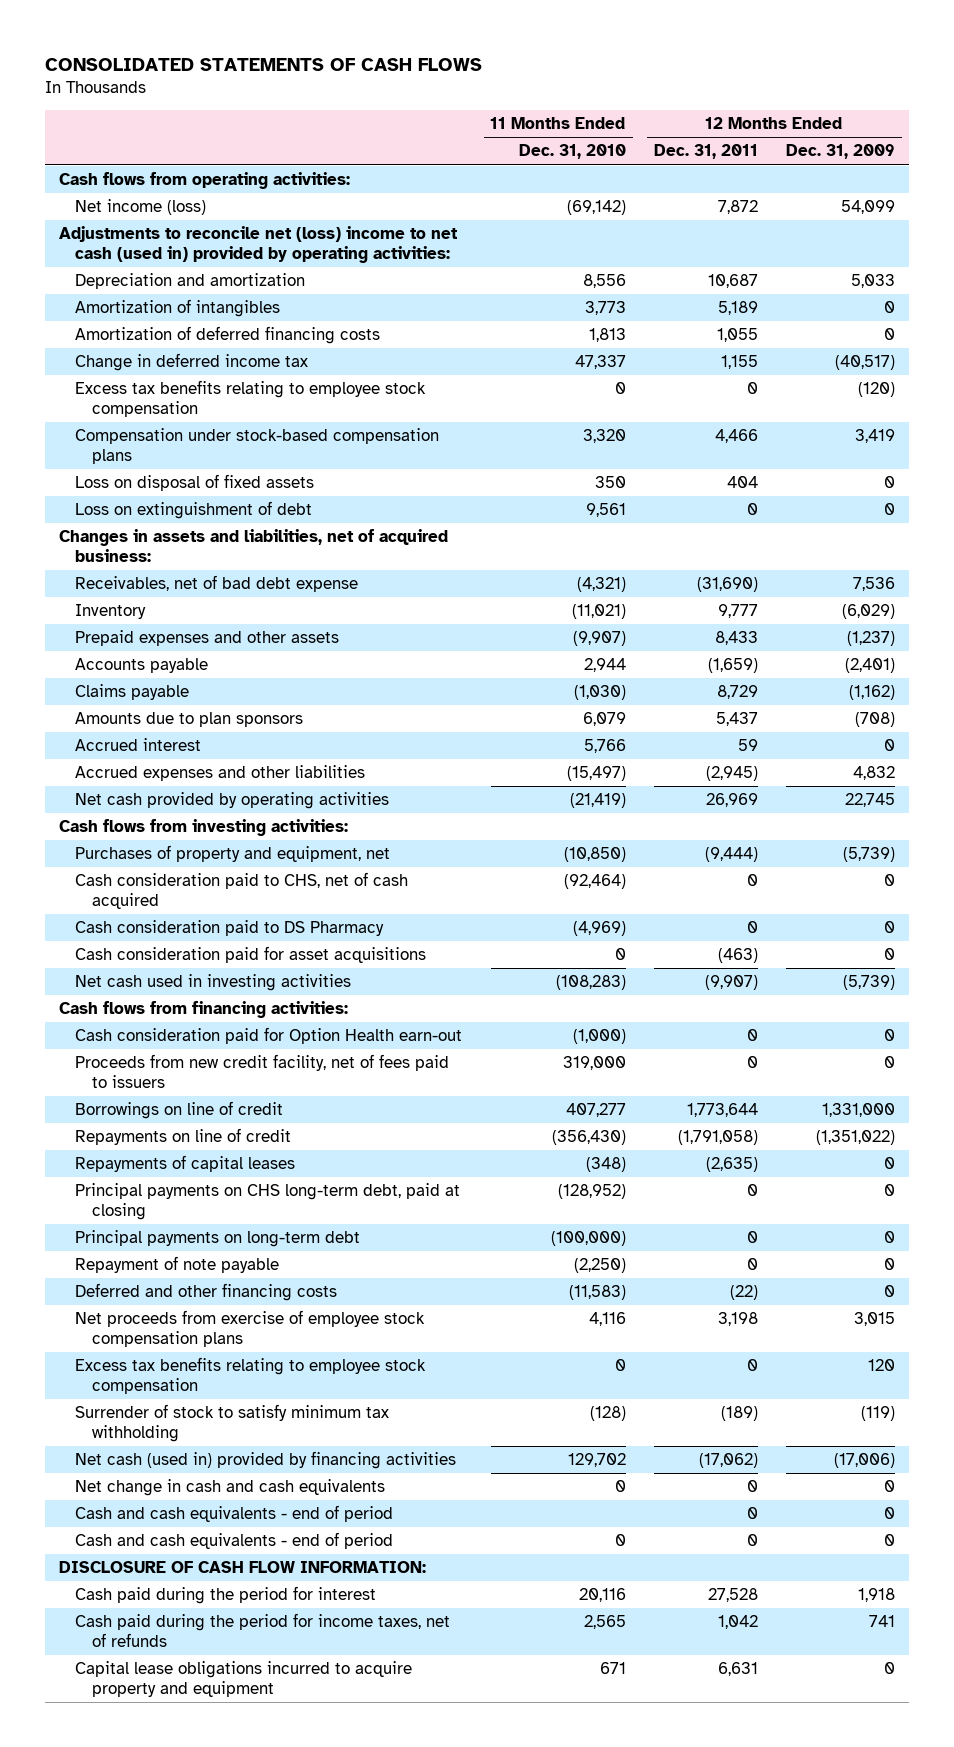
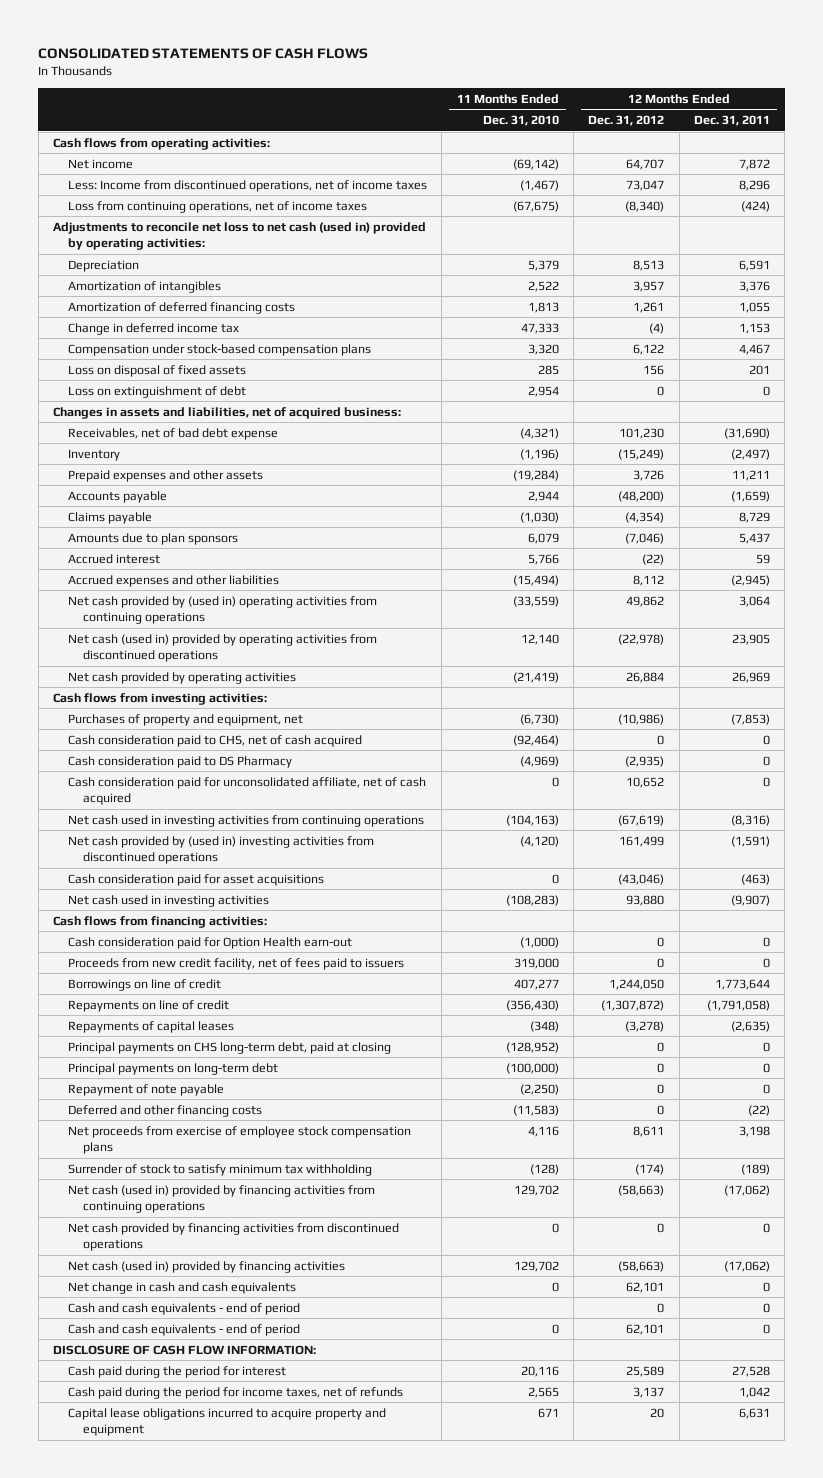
- | 11 Months Ended Dec. 31, 2010 | 12 Months Ended Dec. 31, 2011 | 12 Months Ended Dec. 31, 2009
+ | 11 Months Ended Dec. 31, 2010 | 12 Months Ended Dec. 31, 2012 | 12 Months Ended Dec. 31, 2011
- Net income (loss) | (69,142) | 7,872 | 54,099
- Adjustments to reconcile net (loss) income to net cash (used in) provided by operating activities:
- Depreciation and amortization | 8,556 | 10,687 | 5,033
- Amortization of intangibles | 3,773 | 5,189 | 0
+ Net income | (69,142) | 64,707 | 7,872
+ Less: Income from discontinued operations, net of income taxes | (1,467) | 73,047 | 8,296
+ Loss from continuing operations, net of income taxes | (67,675) | (8,340) | (424)
+ Adjustments to reconcile net loss to net cash (used in) provided by operating activities:
+ Depreciation | 5,379 | 8,513 | 6,591
+ Amortization of intangibles | 2,522 | 3,957 | 3,376
- Change in deferred income tax | 47,337 | 1,155 | (40,517)
- Excess tax benefits relating to employee stock compensation | 0 | 0 | (120)
- Compensation under stock-based compensation plans | 3,320 | 4,466 | 3,419
- Loss on disposal of fixed assets | 350 | 404 | 0
- Loss on extinguishment of debt | 9,561 | 0 | 0
+ Change in deferred income tax | 47,333 | (4) | 1,153
+ Compensation under stock-based compensation plans | 3,320 | 6,122 | 4,467
+ Loss on disposal of fixed assets | 285 | 156 | 201
+ Loss on extinguishment of debt | 2,954 | 0 | 0
- Inventory | (11,021) | 9,777 | (6,029)
- Prepaid expenses and other assets | (9,907) | 8,433 | (1,237)
+ Inventory | (1,196) | (15,249) | (2,497)
+ Prepaid expenses and other assets | (19,284) | 3,726 | 11,211
- Accrued expenses and other liabilities | (15,497) | (2,945) | 4,832
+ Accrued expenses and other liabilities | (15,494) | 8,112 | (2,945)
+ Net cash provided by (used in) operating activities from continuing operations | (33,559) | 49,862 | 3,064
+ Net cash (used in) provided by operating activities from discontinued operations | 12,140 | (22,978) | 23,905
- Purchases of property and equipment, net | (10,850) | (9,444) | (5,739)
+ Purchases of property and equipment, net | (6,730) | (10,986) | (7,853)
+ Cash consideration paid for unconsolidated affiliate, net of cash acquired | 0 | 10,652 | 0
+ Net cash used in investing activities from continuing operations | (104,163) | (67,619) | (8,316)
+ Net cash provided by (used in) investing activities from discontinued operations | (4,120) | 161,499 | (1,591)
- Excess tax benefits relating to employee stock compensation | 0 | 0 | 120
+ Net cash (used in) provided by financing activities from continuing operations | 129,702 | (58,663) | (17,062)
+ Net cash provided by financing activities from discontinued operations | 0 | 0 | 0

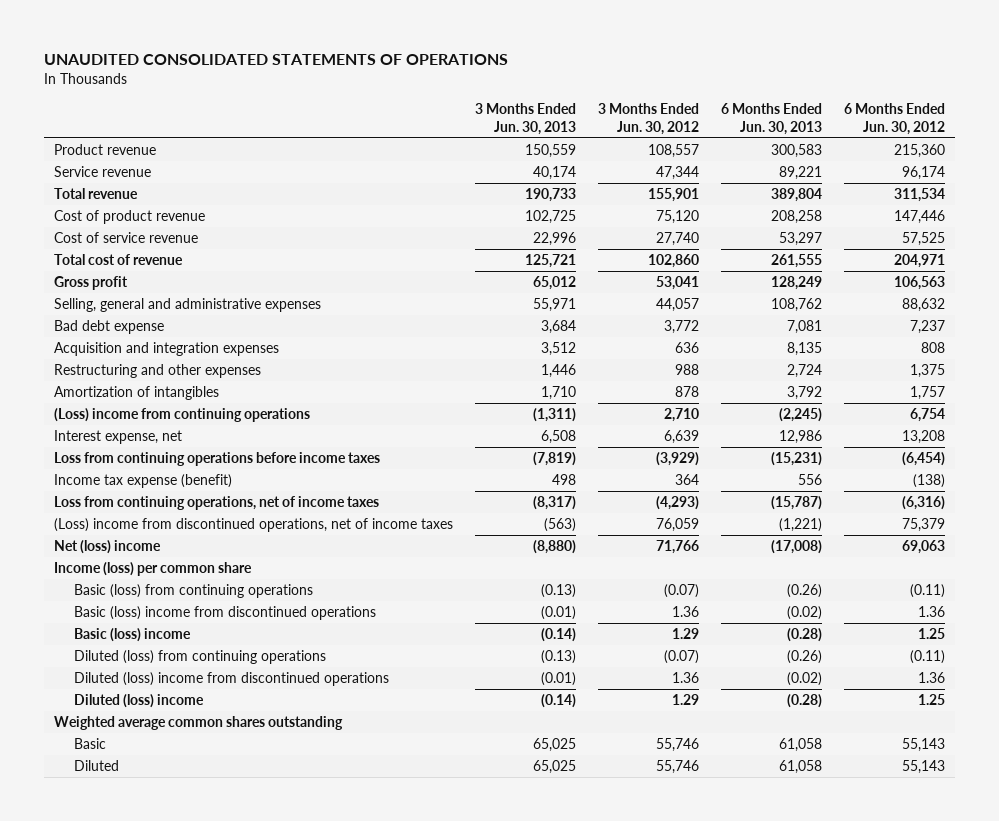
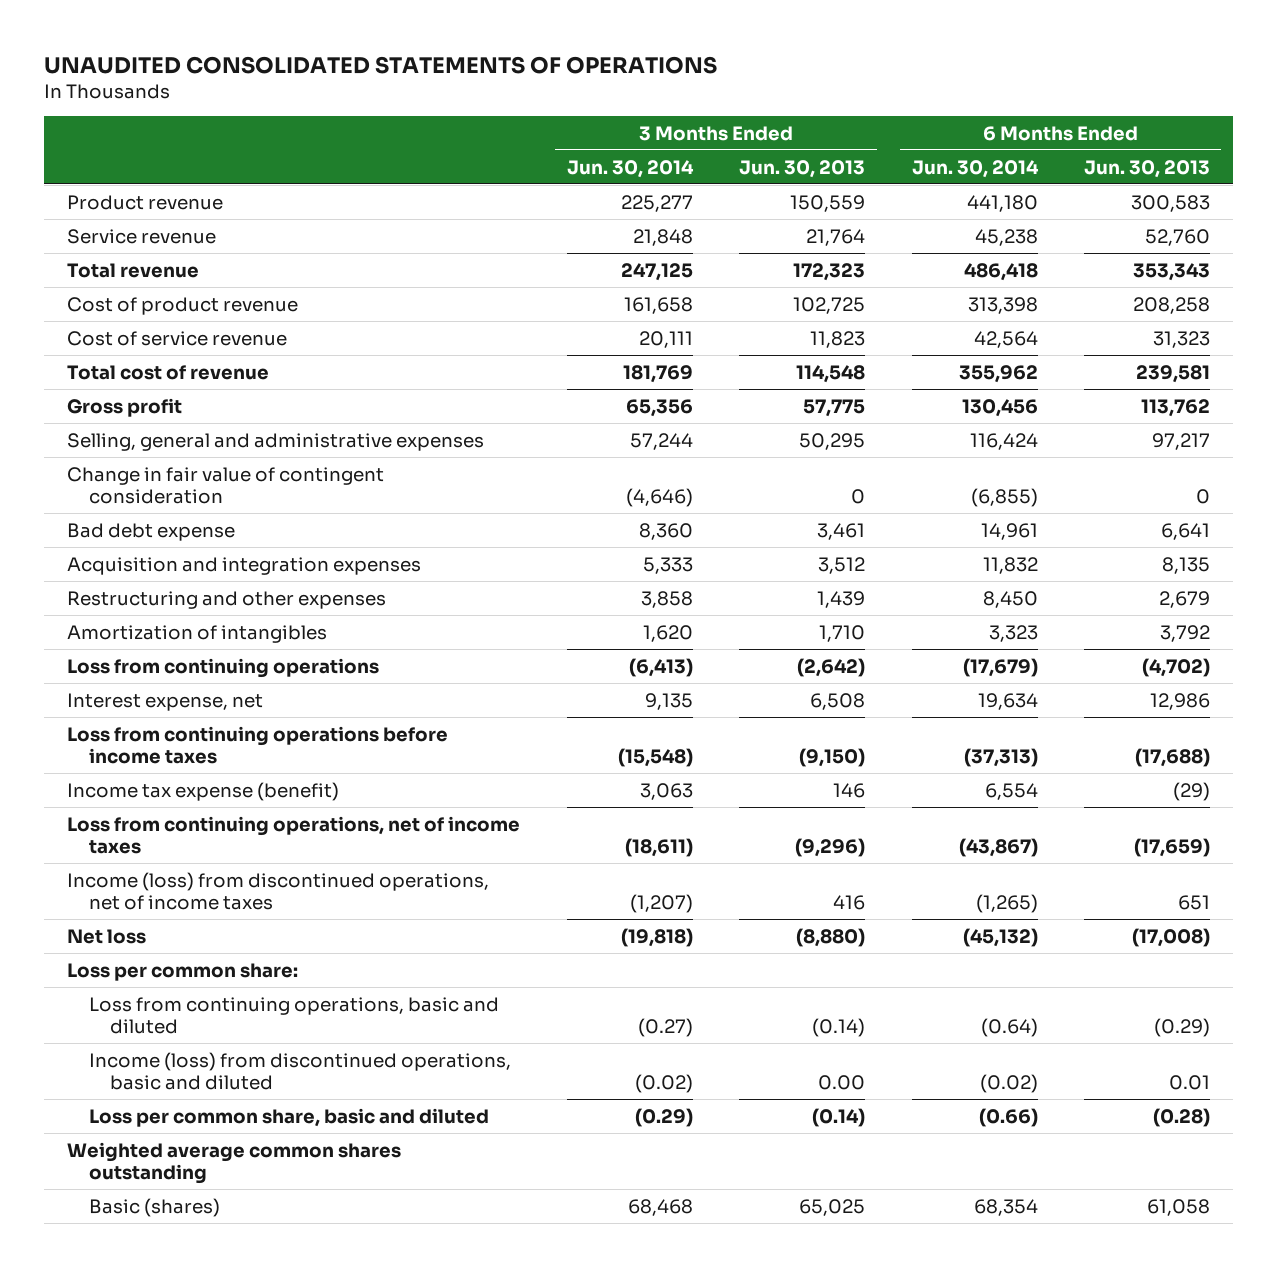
- | 3 Months Ended Jun. 30, 2013 | 3 Months Ended Jun. 30, 2012 | 6 Months Ended Jun. 30, 2013 | 6 Months Ended Jun. 30, 2012
+ | 3 Months Ended Jun. 30, 2014 | 3 Months Ended Jun. 30, 2013 | 6 Months Ended Jun. 30, 2014 | 6 Months Ended Jun. 30, 2013
- Service revenue | 40,174 | 47,344 | 89,221 | 96,174
- Total revenue | 190,733 | 155,901 | 389,804 | 311,534
+ Service revenue | 21,848 | 21,764 | 45,238 | 52,760
+ Total revenue | 247,125 | 172,323 | 486,418 | 353,343
- Cost of service revenue | 22,996 | 27,740 | 53,297 | 57,525
- Total cost of revenue | 125,721 | 102,860 | 261,555 | 204,971
- Gross profit | 65,012 | 53,041 | 128,249 | 106,563
- Selling, general and administrative expenses | 55,971 | 44,057 | 108,762 | 88,632
- Bad debt expense | 3,684 | 3,772 | 7,081 | 7,237
+ Cost of service revenue | 20,111 | 11,823 | 42,564 | 31,323
+ Total cost of revenue | 181,769 | 114,548 | 355,962 | 239,581
+ Gross profit | 65,356 | 57,775 | 130,456 | 113,762
+ Selling, general and administrative expenses | 57,244 | 50,295 | 116,424 | 97,217
+ Change in fair value of contingent consideration | (4,646) | 0 | (6,855) | 0
+ Bad debt expense | 8,360 | 3,461 | 14,961 | 6,641
- Restructuring and other expenses | 1,446 | 988 | 2,724 | 1,375
+ Restructuring and other expenses | 3,858 | 1,439 | 8,450 | 2,679
- (Loss) income from continuing operations | (1,311) | 2,710 | (2,245) | 6,754
+ Loss from continuing operations | (6,413) | (2,642) | (17,679) | (4,702)
- Loss from continuing operations before income taxes | (7,819) | (3,929) | (15,231) | (6,454)
- Income tax expense (benefit) | 498 | 364 | 556 | (138)
- Loss from continuing operations, net of income taxes | (8,317) | (4,293) | (15,787) | (6,316)
- (Loss) income from discontinued operations, net of income taxes | (563) | 76,059 | (1,221) | 75,379
- Net (loss) income | (8,880) | 71,766 | (17,008) | 69,063
- Income (loss) per common share
- Basic (loss) from continuing operations | (0.13) | (0.07) | (0.26) | (0.11)
- Basic (loss) income from discontinued operations | (0.01) | 1.36 | (0.02) | 1.36
- Basic (loss) income | (0.14) | 1.29 | (0.28) | 1.25
- Diluted (loss) from continuing operations | (0.13) | (0.07) | (0.26) | (0.11)
- Diluted (loss) income from discontinued operations | (0.01) | 1.36 | (0.02) | 1.36
- Diluted (loss) income | (0.14) | 1.29 | (0.28) | 1.25
+ Loss from continuing operations before income taxes | (15,548) | (9,150) | (37,313) | (17,688)
+ Income tax expense (benefit) | 3,063 | 146 | 6,554 | (29)
+ Loss from continuing operations, net of income taxes | (18,611) | (9,296) | (43,867) | (17,659)
+ Income (loss) from discontinued operations, net of income taxes | (1,207) | 416 | (1,265) | 651
+ Net loss | (19,818) | (8,880) | (45,132) | (17,008)
+ Loss per common share:
+ Loss from continuing operations, basic and diluted | (0.27) | (0.14) | (0.64) | (0.29)
+ Income (loss) from discontinued operations, basic and diluted | (0.02) | 0.00 | (0.02) | 0.01
+ Loss per common share, basic and diluted | (0.29) | (0.14) | (0.66) | (0.28)
- Basic | 65,025 | 55,746 | 61,058 | 55,143
- Diluted | 65,025 | 55,746 | 61,058 | 55,143
+ Basic (shares) | 68,468 | 65,025 | 68,354 | 61,058

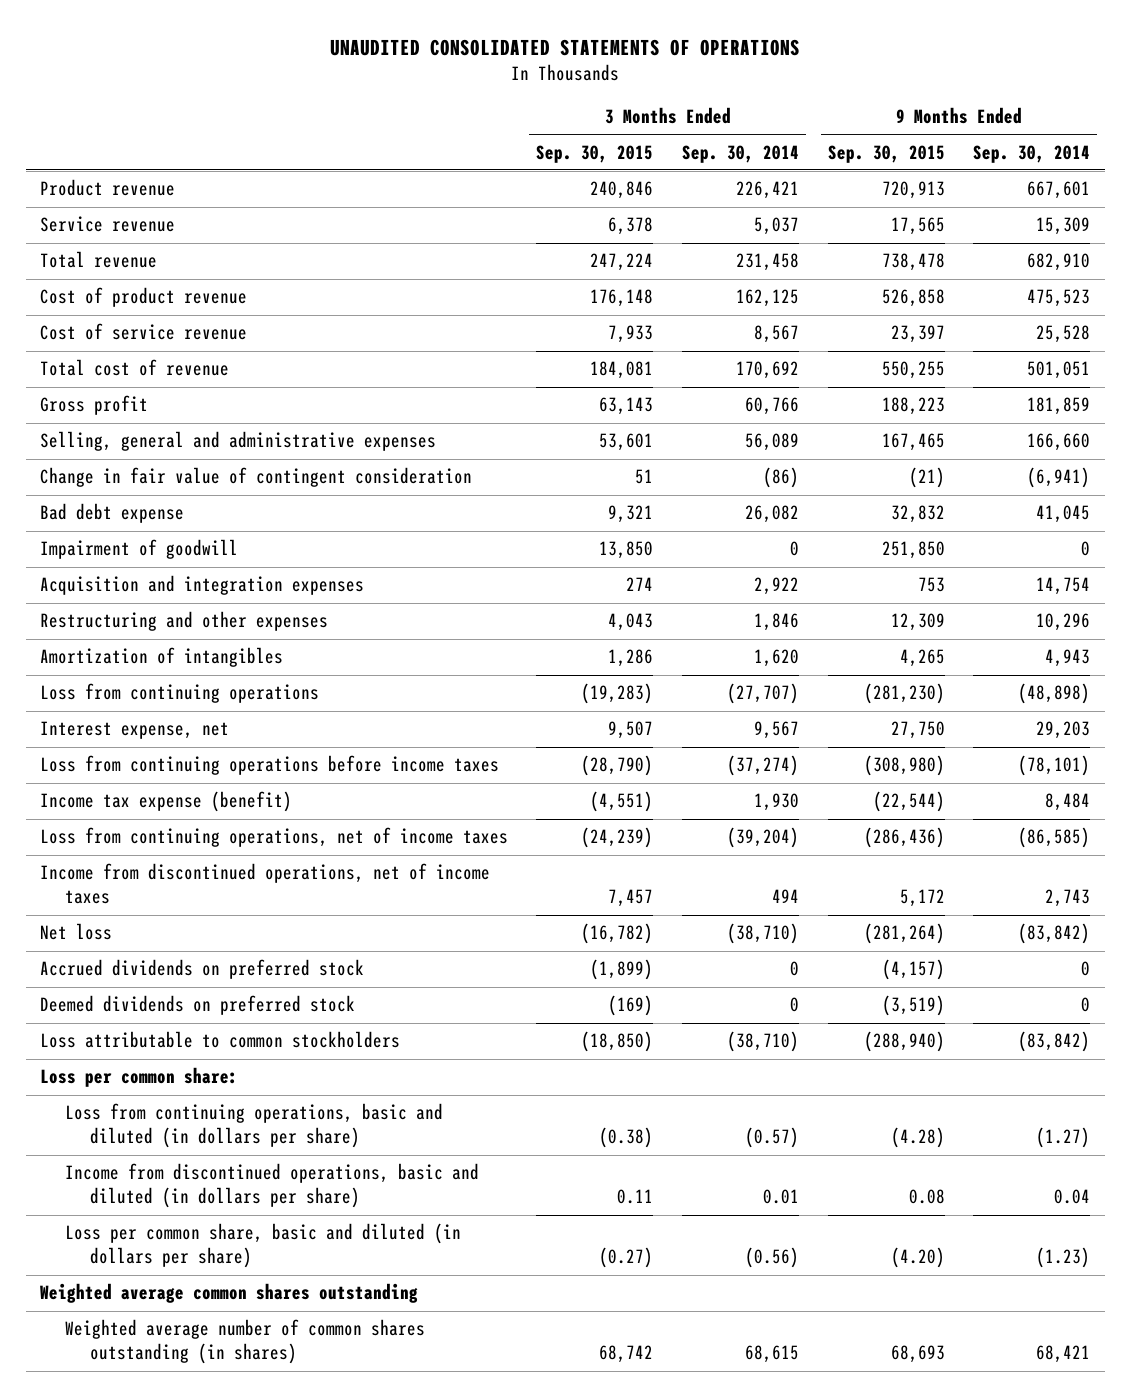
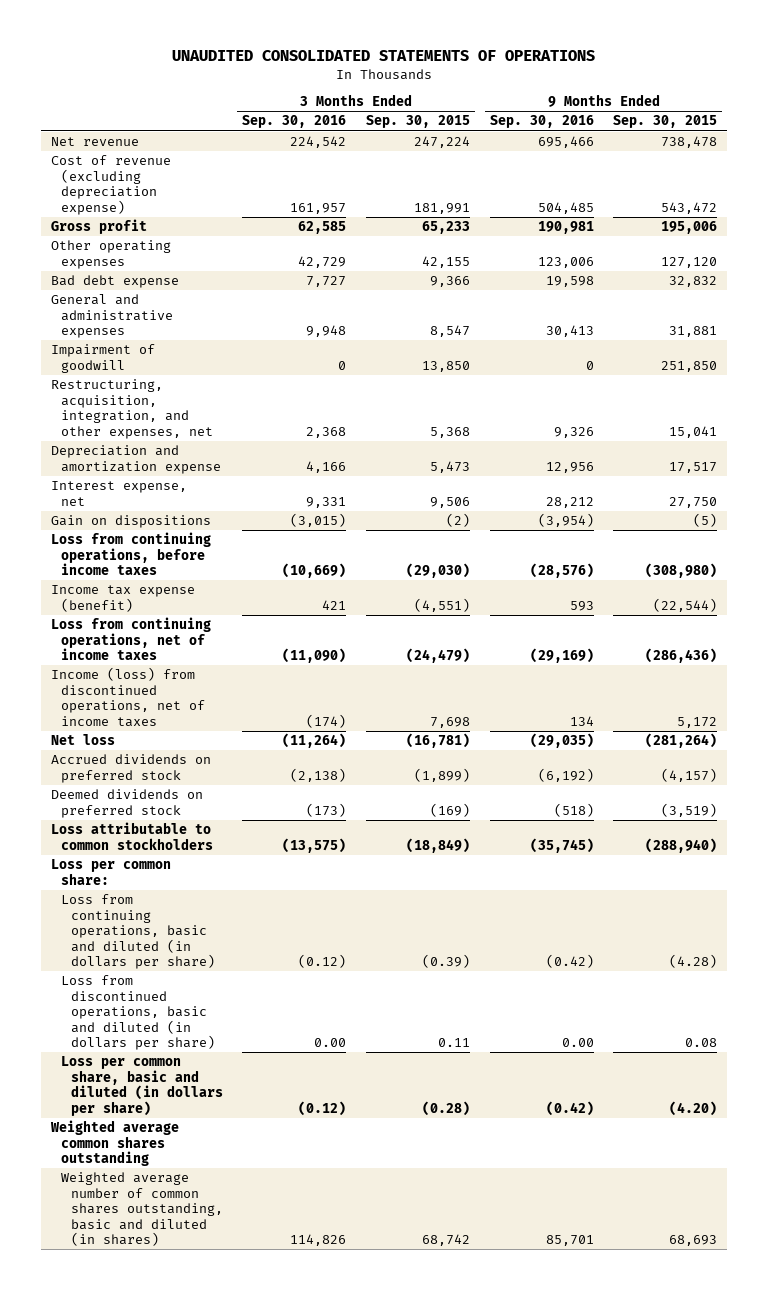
- | 3 Months Ended Sep. 30, 2015 | 3 Months Ended Sep. 30, 2014 | 9 Months Ended Sep. 30, 2015 | 9 Months Ended Sep. 30, 2014
+ | 3 Months Ended Sep. 30, 2016 | 3 Months Ended Sep. 30, 2015 | 9 Months Ended Sep. 30, 2016 | 9 Months Ended Sep. 30, 2015
- Product revenue | 240,846 | 226,421 | 720,913 | 667,601
- Service revenue | 6,378 | 5,037 | 17,565 | 15,309
- Total revenue | 247,224 | 231,458 | 738,478 | 682,910
- Cost of product revenue | 176,148 | 162,125 | 526,858 | 475,523
- Cost of service revenue | 7,933 | 8,567 | 23,397 | 25,528
- Total cost of revenue | 184,081 | 170,692 | 550,255 | 501,051
- Gross profit | 63,143 | 60,766 | 188,223 | 181,859
- Selling, general and administrative expenses | 53,601 | 56,089 | 167,465 | 166,660
- Change in fair value of contingent consideration | 51 | (86) | (21) | (6,941)
- Bad debt expense | 9,321 | 26,082 | 32,832 | 41,045
+ Net revenue | 224,542 | 247,224 | 695,466 | 738,478
+ Cost of revenue (excluding depreciation expense) | 161,957 | 181,991 | 504,485 | 543,472
+ Gross profit | 62,585 | 65,233 | 190,981 | 195,006
+ Other operating expenses | 42,729 | 42,155 | 123,006 | 127,120
+ Bad debt expense | 7,727 | 9,366 | 19,598 | 32,832
+ General and administrative expenses | 9,948 | 8,547 | 30,413 | 31,881
- Acquisition and integration expenses | 274 | 2,922 | 753 | 14,754
- Restructuring and other expenses | 4,043 | 1,846 | 12,309 | 10,296
- Amortization of intangibles | 1,286 | 1,620 | 4,265 | 4,943
- Loss from continuing operations | (19,283) | (27,707) | (281,230) | (48,898)
- Interest expense, net | 9,507 | 9,567 | 27,750 | 29,203
- Loss from continuing operations before income taxes | (28,790) | (37,274) | (308,980) | (78,101)
+ Restructuring, acquisition, integration, and other expenses, net | 2,368 | 5,368 | 9,326 | 15,041
+ Depreciation and amortization expense | 4,166 | 5,473 | 12,956 | 17,517
+ Interest expense, net | 9,331 | 9,506 | 28,212 | 27,750
+ Gain on dispositions | (3,015) | (2) | (3,954) | (5)
+ Loss from continuing operations, before income taxes | (10,669) | (29,030) | (28,576) | (308,980)
- Loss from continuing operations, net of income taxes | (24,239) | (39,204) | (286,436) | (86,585)
- Income from discontinued operations, net of income taxes | 7,457 | 494 | 5,172 | 2,743
- Net loss | (16,782) | (38,710) | (281,264) | (83,842)
+ Loss from continuing operations, net of income taxes | (11,090) | (24,479) | (29,169) | (286,436)
+ Income (loss) from discontinued operations, net of income taxes | (174) | 7,698 | 134 | 5,172
+ Net loss | (11,264) | (16,781) | (29,035) | (281,264)
- Loss attributable to common stockholders | (18,850) | (38,710) | (288,940) | (83,842)
+ Loss attributable to common stockholders | (13,575) | (18,849) | (35,745) | (288,940)
- Loss from continuing operations, basic and diluted (in dollars per share) | (0.38) | (0.57) | (4.28) | (1.27)
- Income from discontinued operations, basic and diluted (in dollars per share) | 0.11 | 0.01 | 0.08 | 0.04
- Loss per common share, basic and diluted (in dollars per share) | (0.27) | (0.56) | (4.20) | (1.23)
+ Loss from continuing operations, basic and diluted (in dollars per share) | (0.12) | (0.39) | (0.42) | (4.28)
+ Loss from discontinued operations, basic and diluted (in dollars per share) | 0.00 | 0.11 | 0.00 | 0.08
+ Loss per common share, basic and diluted (in dollars per share) | (0.12) | (0.28) | (0.42) | (4.20)
- Weighted average number of common shares outstanding (in shares) | 68,742 | 68,615 | 68,693 | 68,421
+ Weighted average number of common shares outstanding, basic and diluted (in shares) | 114,826 | 68,742 | 85,701 | 68,693

